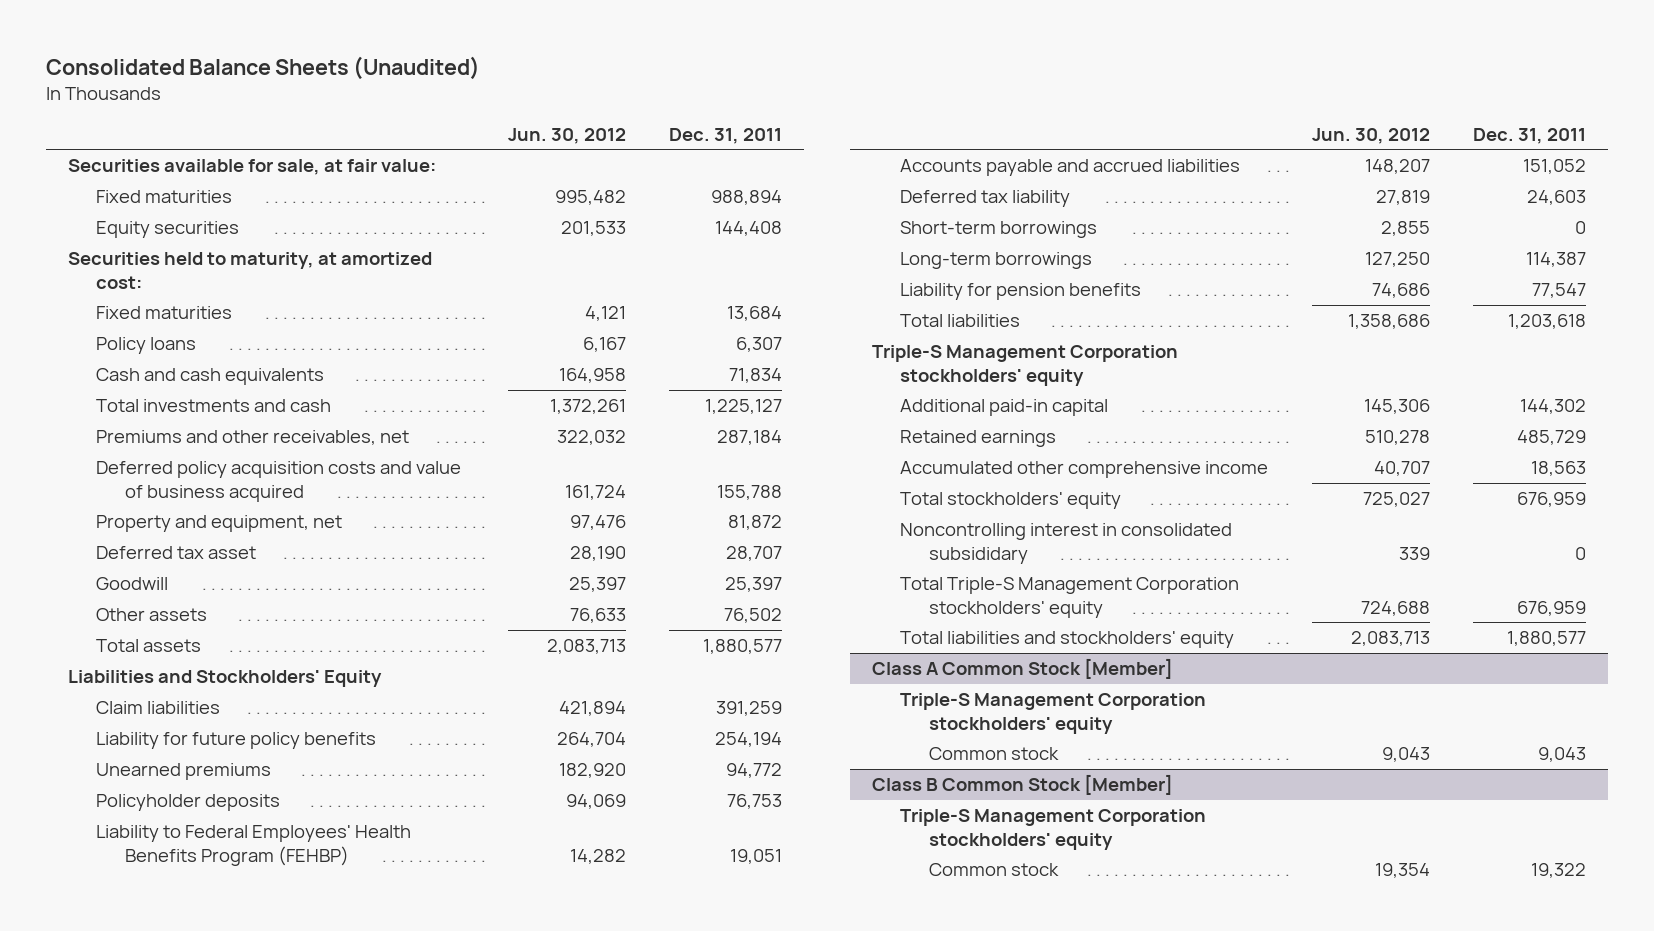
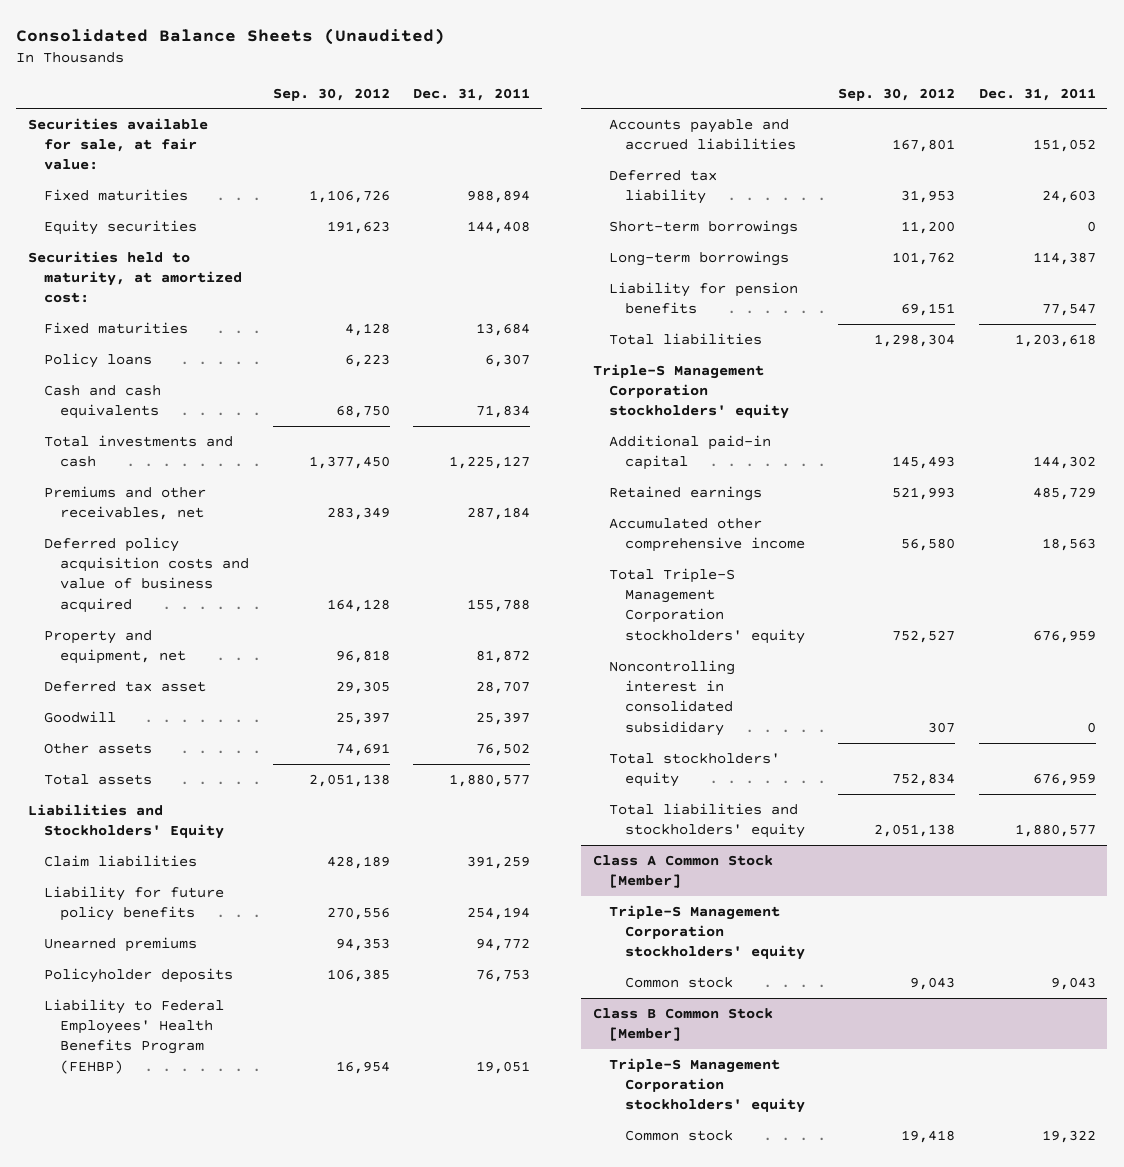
- | Jun. 30, 2012 | Dec. 31, 2011
+ | Sep. 30, 2012 | Dec. 31, 2011
moved down: Noncontrolling interest in consolidated subsididary | 307 | 0
moved down: Total stockholders' equity | 752,834 | 676,959

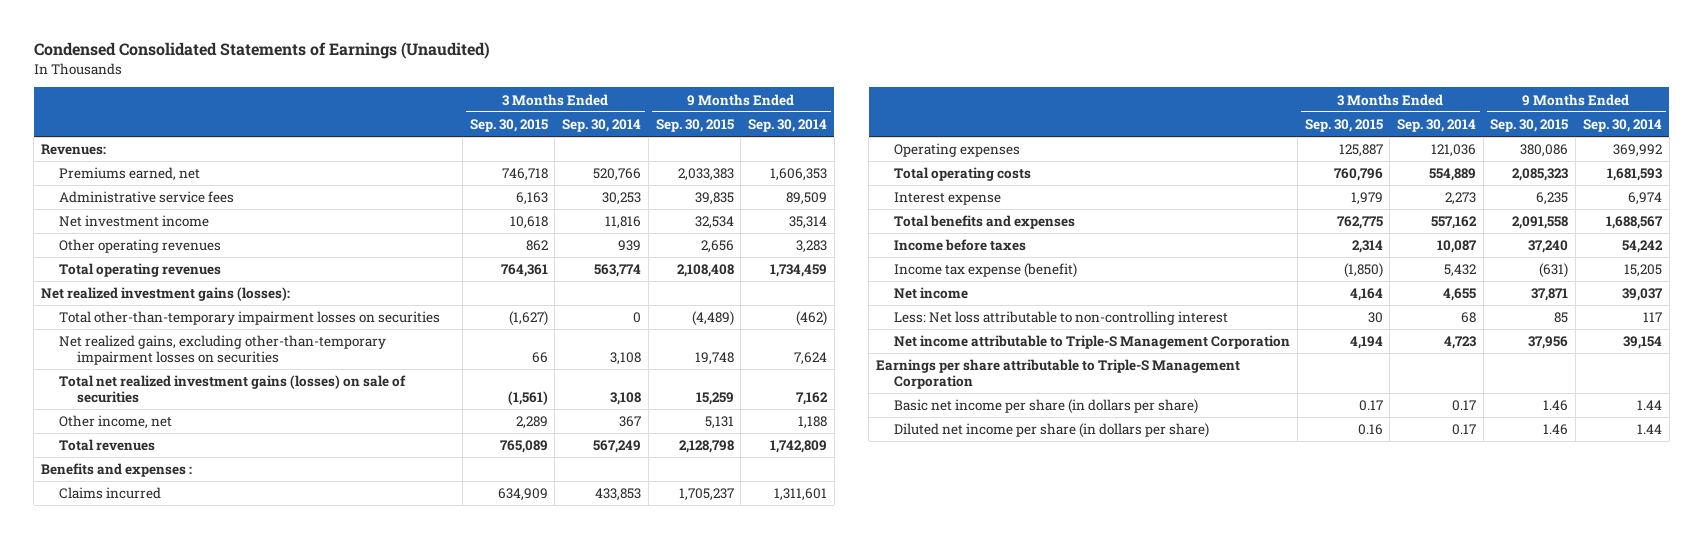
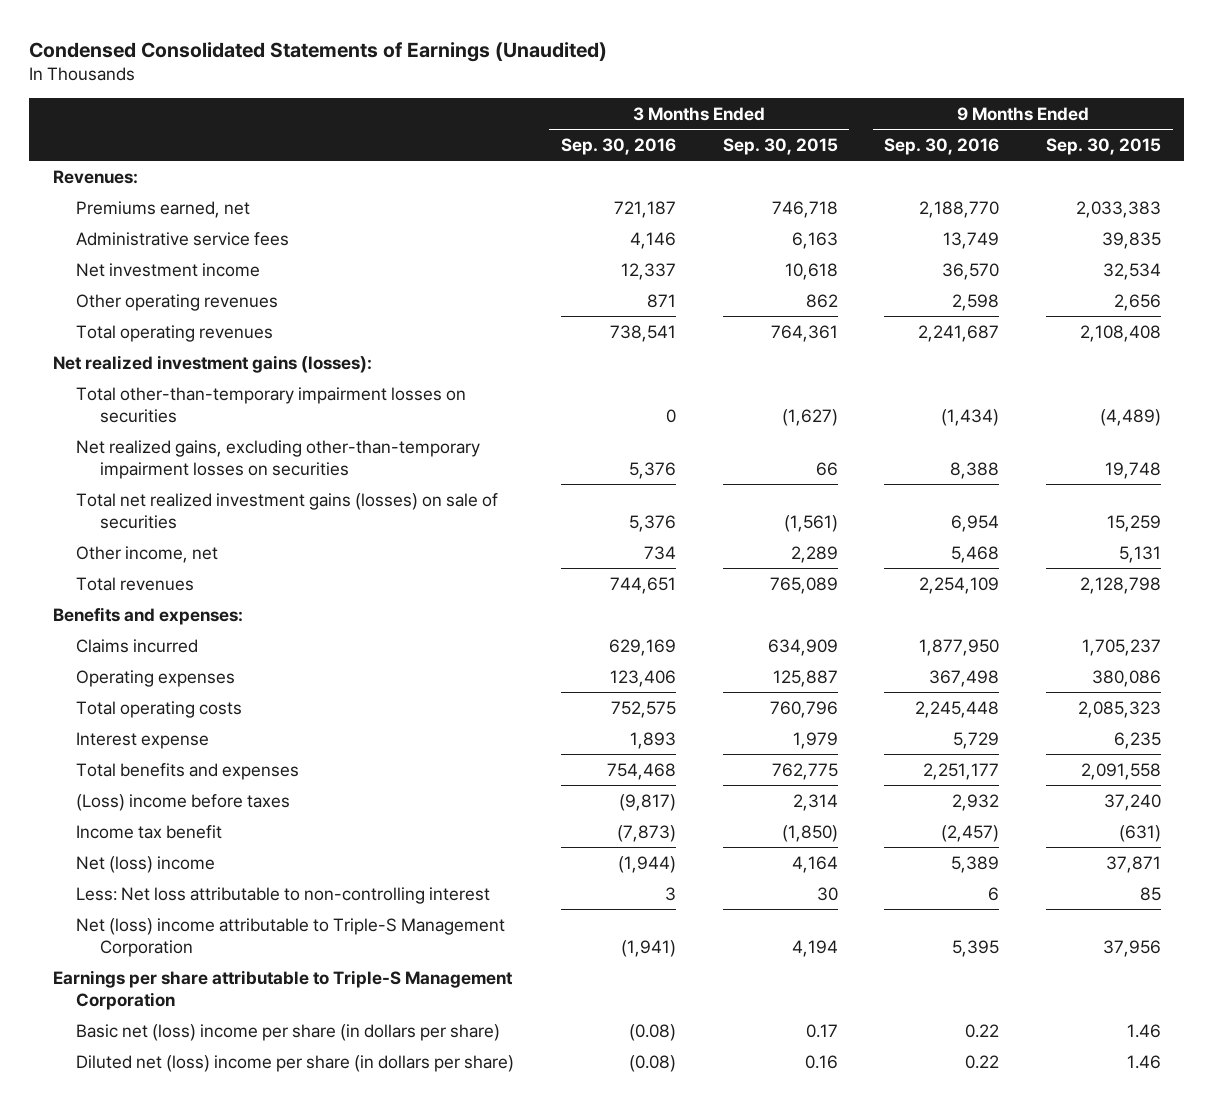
- | 3 Months Ended Sep. 30, 2015 | 3 Months Ended Sep. 30, 2014 | 9 Months Ended Sep. 30, 2015 | 9 Months Ended Sep. 30, 2014
+ | 3 Months Ended Sep. 30, 2016 | 3 Months Ended Sep. 30, 2015 | 9 Months Ended Sep. 30, 2016 | 9 Months Ended Sep. 30, 2015
- Benefits and expenses :
+ Benefits and expenses:
- Income before taxes | 2,314 | 10,087 | 37,240 | 54,242
- Income tax expense (benefit) | (1,850) | 5,432 | (631) | 15,205
- Net income | 4,164 | 4,655 | 37,871 | 39,037
+ (Loss) income before taxes | (9,817) | 2,314 | 2,932 | 37,240
+ Income tax benefit | (7,873) | (1,850) | (2,457) | (631)
+ Net (loss) income | (1,944) | 4,164 | 5,389 | 37,871
- Net income attributable to Triple-S Management Corporation | 4,194 | 4,723 | 37,956 | 39,154
+ Net (loss) income attributable to Triple-S Management Corporation | (1,941) | 4,194 | 5,395 | 37,956
- Basic net income per share (in dollars per share) | 0.17 | 0.17 | 1.46 | 1.44
- Diluted net income per share (in dollars per share) | 0.16 | 0.17 | 1.46 | 1.44
+ Basic net (loss) income per share (in dollars per share) | (0.08) | 0.17 | 0.22 | 1.46
+ Diluted net (loss) income per share (in dollars per share) | (0.08) | 0.16 | 0.22 | 1.46

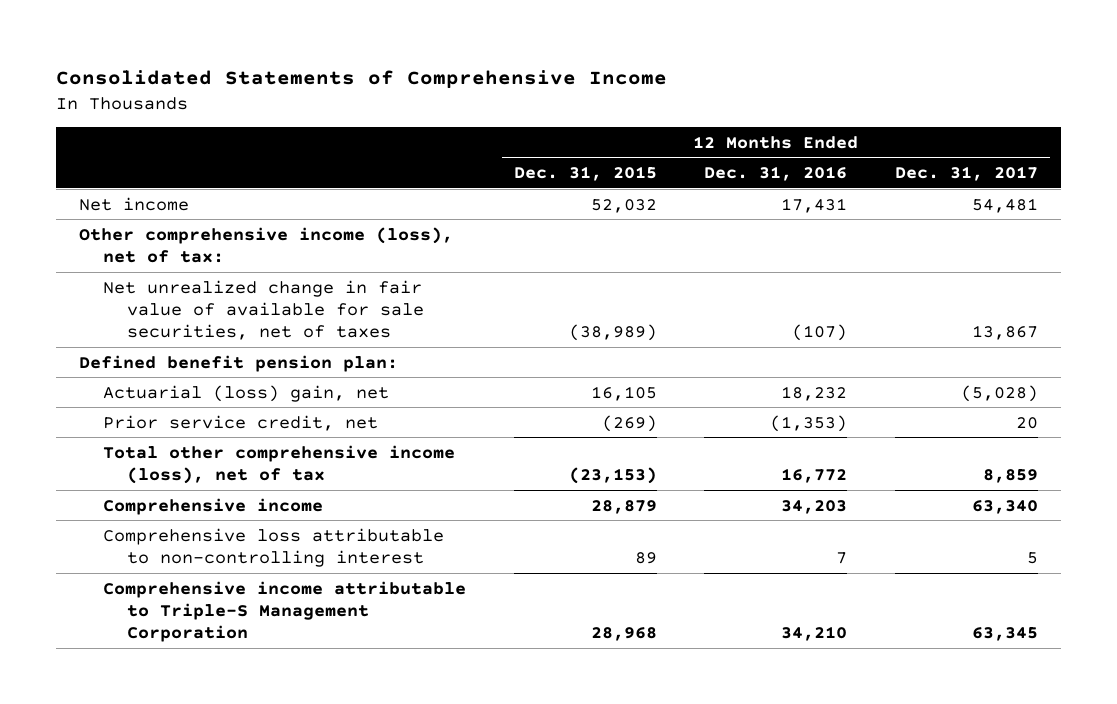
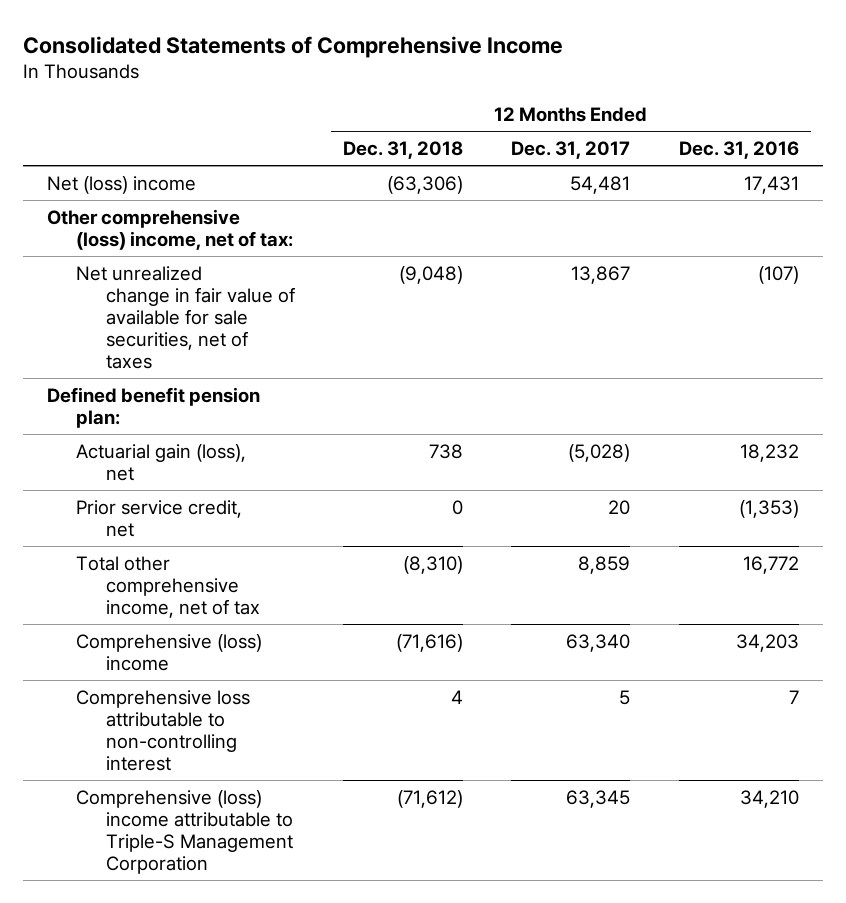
- | 12 Months Ended Dec. 31, 2015 | 12 Months Ended Dec. 31, 2016 | 12 Months Ended Dec. 31, 2017
+ | 12 Months Ended Dec. 31, 2018 | 12 Months Ended Dec. 31, 2017 | 12 Months Ended Dec. 31, 2016
- Net income | 52,032 | 17,431 | 54,481
- Other comprehensive income (loss), net of tax:
+ Net (loss) income | (63,306) | 54,481 | 17,431
+ Other comprehensive (loss) income, net of tax:
- Actuarial (loss) gain, net | 16,105 | 18,232 | (5,028)
+ Actuarial gain (loss), net | 738 | (5,028) | 18,232
- Total other comprehensive income (loss), net of tax | (23,153) | 16,772 | 8,859
- Comprehensive income | 28,879 | 34,203 | 63,340
+ Total other comprehensive income, net of tax | (8,310) | 8,859 | 16,772
+ Comprehensive (loss) income | (71,616) | 63,340 | 34,203
- Comprehensive income attributable to Triple-S Management Corporation | 28,968 | 34,210 | 63,345
+ Comprehensive (loss) income attributable to Triple-S Management Corporation | (71,612) | 63,345 | 34,210

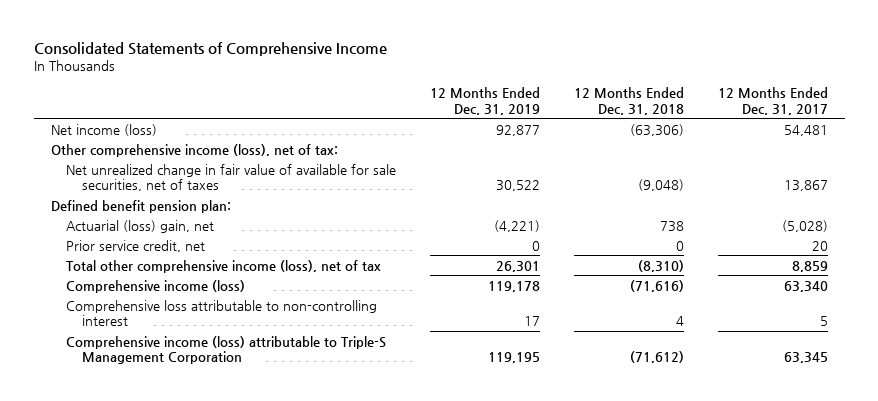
- | 12 Months Ended Dec. 31, 2018 | 12 Months Ended Dec. 31, 2017 | 12 Months Ended Dec. 31, 2016
+ | 12 Months Ended Dec. 31, 2019 | 12 Months Ended Dec. 31, 2018 | 12 Months Ended Dec. 31, 2017
- Net (loss) income | (63,306) | 54,481 | 17,431
- Other comprehensive (loss) income, net of tax:
+ Net income (loss) | 92,877 | (63,306) | 54,481
+ Other comprehensive income (loss), net of tax:
- Actuarial gain (loss), net | 738 | (5,028) | 18,232
+ Actuarial (loss) gain, net | (4,221) | 738 | (5,028)
- Total other comprehensive income, net of tax | (8,310) | 8,859 | 16,772
- Comprehensive (loss) income | (71,616) | 63,340 | 34,203
+ Total other comprehensive income (loss), net of tax | 26,301 | (8,310) | 8,859
+ Comprehensive income (loss) | 119,178 | (71,616) | 63,340
- Comprehensive (loss) income attributable to Triple-S Management Corporation | (71,612) | 63,345 | 34,210
+ Comprehensive income (loss) attributable to Triple-S Management Corporation | 119,195 | (71,612) | 63,345

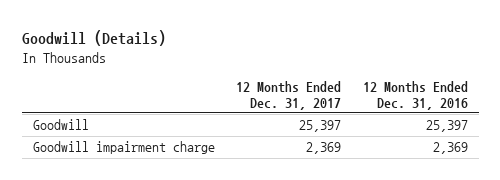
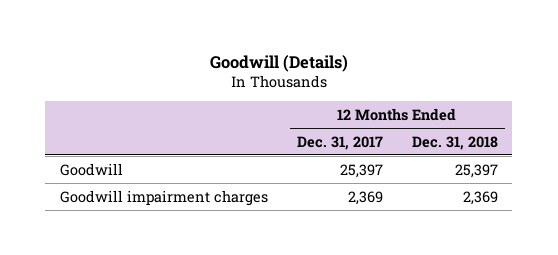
- | 12 Months Ended Dec. 31, 2017 | 12 Months Ended Dec. 31, 2016
+ | 12 Months Ended Dec. 31, 2017 | 12 Months Ended Dec. 31, 2018
- Goodwill impairment charge | 2,369 | 2,369
+ Goodwill impairment charges | 2,369 | 2,369

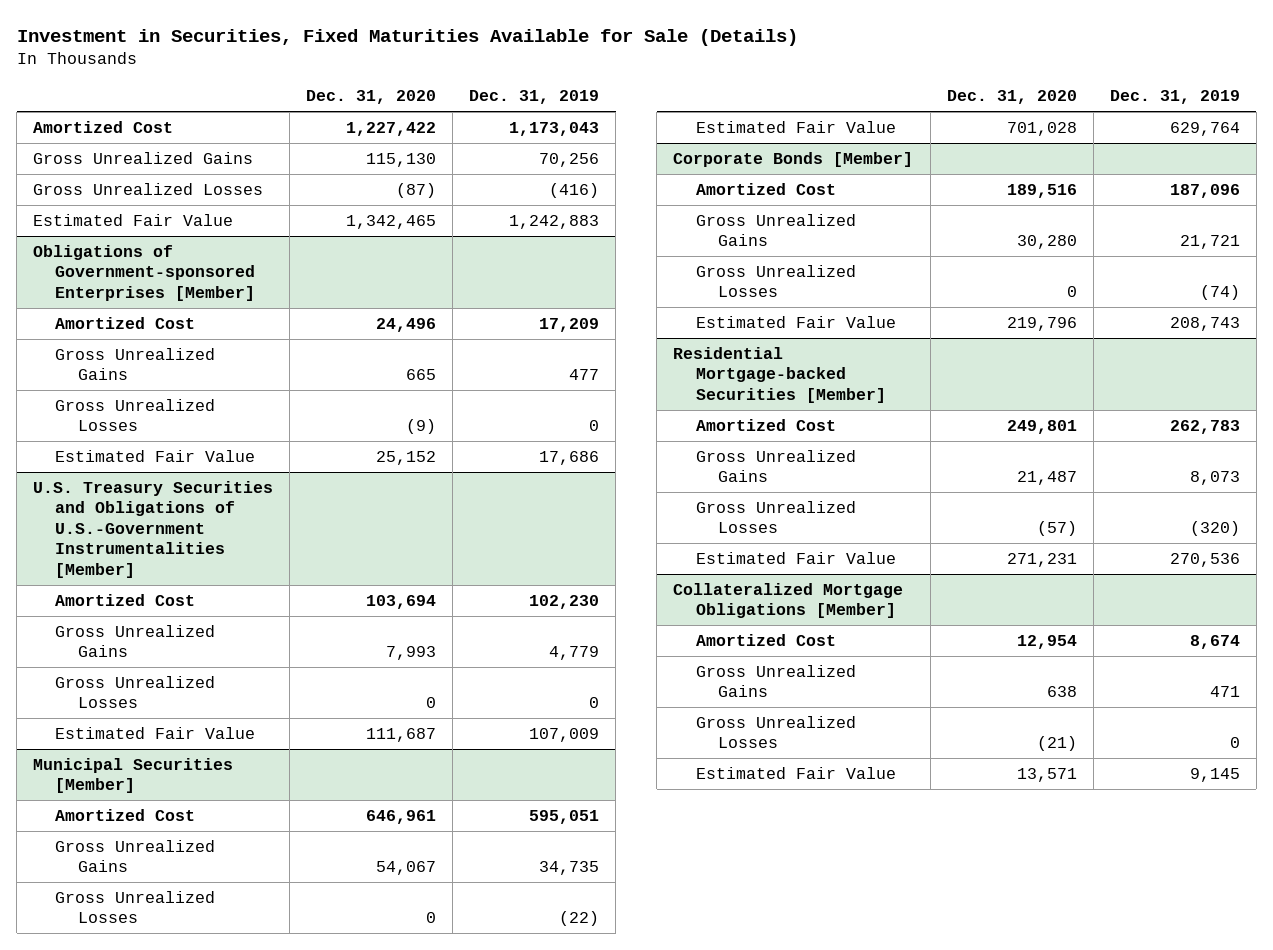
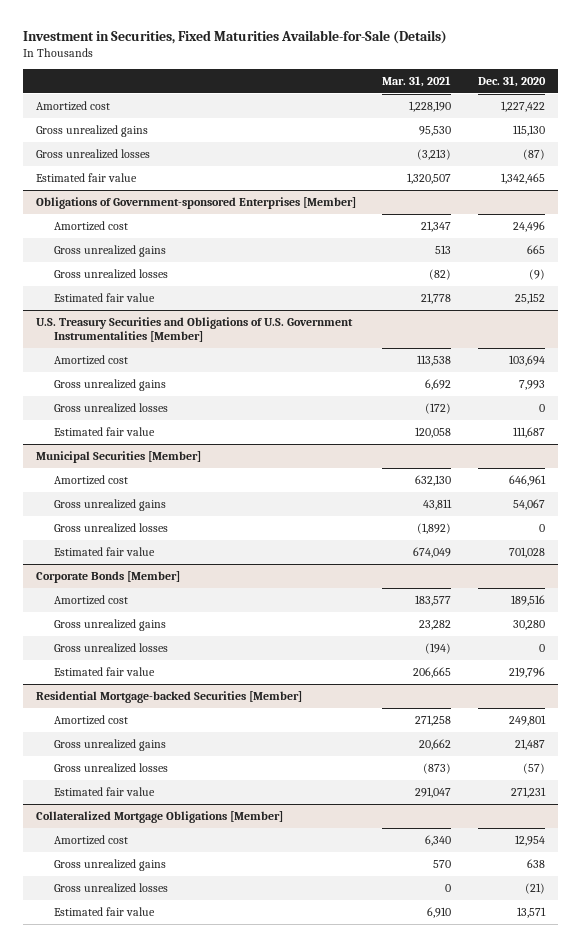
- Investment in Securities, Fixed Maturities Available for Sale (Details)
+ Investment in Securities, Fixed Maturities Available-for-Sale (Details)
- | Dec. 31, 2020 | Dec. 31, 2019
+ | Mar. 31, 2021 | Dec. 31, 2020
- Amortized Cost | 1,227,422 | 1,173,043
- Gross Unrealized Gains | 115,130 | 70,256
- Gross Unrealized Losses | (87) | (416)
- Estimated Fair Value | 1,342,465 | 1,242,883
+ Amortized cost | 1,228,190 | 1,227,422
+ Gross unrealized gains | 95,530 | 115,130
+ Gross unrealized losses | (3,213) | (87)
+ Estimated fair value | 1,320,507 | 1,342,465
@ Obligations of Government-sponsored Enterprises [Member]
- Amortized Cost | 24,496 | 17,209
- Gross Unrealized Gains | 665 | 477
- Gross Unrealized Losses | (9) | 0
- Estimated Fair Value | 25,152 | 17,686
- U.S. Treasury Securities and Obligations of U.S.-Government Instrumentalities [Member]
- Amortized Cost | 103,694 | 102,230
- Gross Unrealized Gains | 7,993 | 4,779
- Gross Unrealized Losses | 0 | 0
- Estimated Fair Value | 111,687 | 107,009
@ Obligations of Government-sponsored Enterprises [Member]
+ Amortized cost | 21,347 | 24,496
+ Gross unrealized gains | 513 | 665
+ Gross unrealized losses | (82) | (9)
+ Estimated fair value | 21,778 | 25,152
+ U.S. Treasury Securities and Obligations of U.S. Government Instrumentalities [Member]
+ Amortized cost | 113,538 | 103,694
+ Gross unrealized gains | 6,692 | 7,993
+ Gross unrealized losses | (172) | 0
+ Estimated fair value | 120,058 | 111,687
@ Municipal Securities [Member]
- Amortized Cost | 646,961 | 595,051
- Gross Unrealized Gains | 54,067 | 34,735
- Gross Unrealized Losses | 0 | (22)
- Estimated Fair Value | 701,028 | 629,764
+ Amortized cost | 632,130 | 646,961
+ Gross unrealized gains | 43,811 | 54,067
+ Gross unrealized losses | (1,892) | 0
+ Estimated fair value | 674,049 | 701,028
@ Corporate Bonds [Member]
- Amortized Cost | 189,516 | 187,096
- Gross Unrealized Gains | 30,280 | 21,721
- Gross Unrealized Losses | 0 | (74)
- Estimated Fair Value | 219,796 | 208,743
+ Amortized cost | 183,577 | 189,516
+ Gross unrealized gains | 23,282 | 30,280
+ Gross unrealized losses | (194) | 0
+ Estimated fair value | 206,665 | 219,796
@ Residential Mortgage-backed Securities [Member]
- Amortized Cost | 249,801 | 262,783
- Gross Unrealized Gains | 21,487 | 8,073
- Gross Unrealized Losses | (57) | (320)
- Estimated Fair Value | 271,231 | 270,536
+ Amortized cost | 271,258 | 249,801
+ Gross unrealized gains | 20,662 | 21,487
+ Gross unrealized losses | (873) | (57)
+ Estimated fair value | 291,047 | 271,231
@ Collateralized Mortgage Obligations [Member]
- Amortized Cost | 12,954 | 8,674
- Gross Unrealized Gains | 638 | 471
- Gross Unrealized Losses | (21) | 0
- Estimated Fair Value | 13,571 | 9,145
+ Amortized cost | 6,340 | 12,954
+ Gross unrealized gains | 570 | 638
+ Gross unrealized losses | 0 | (21)
+ Estimated fair value | 6,910 | 13,571

